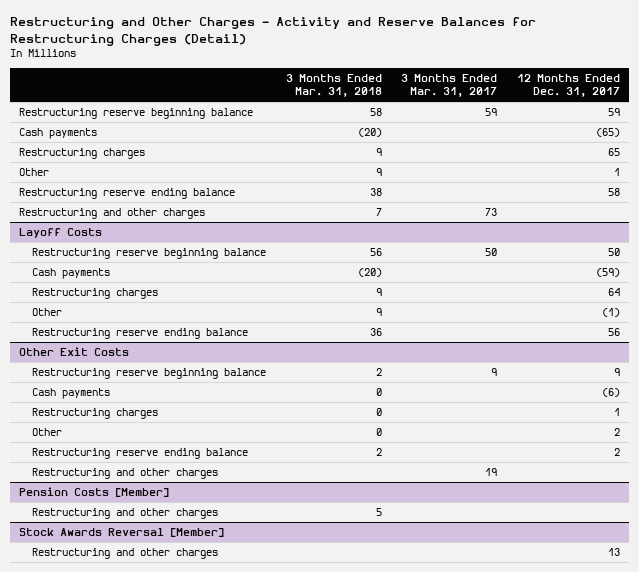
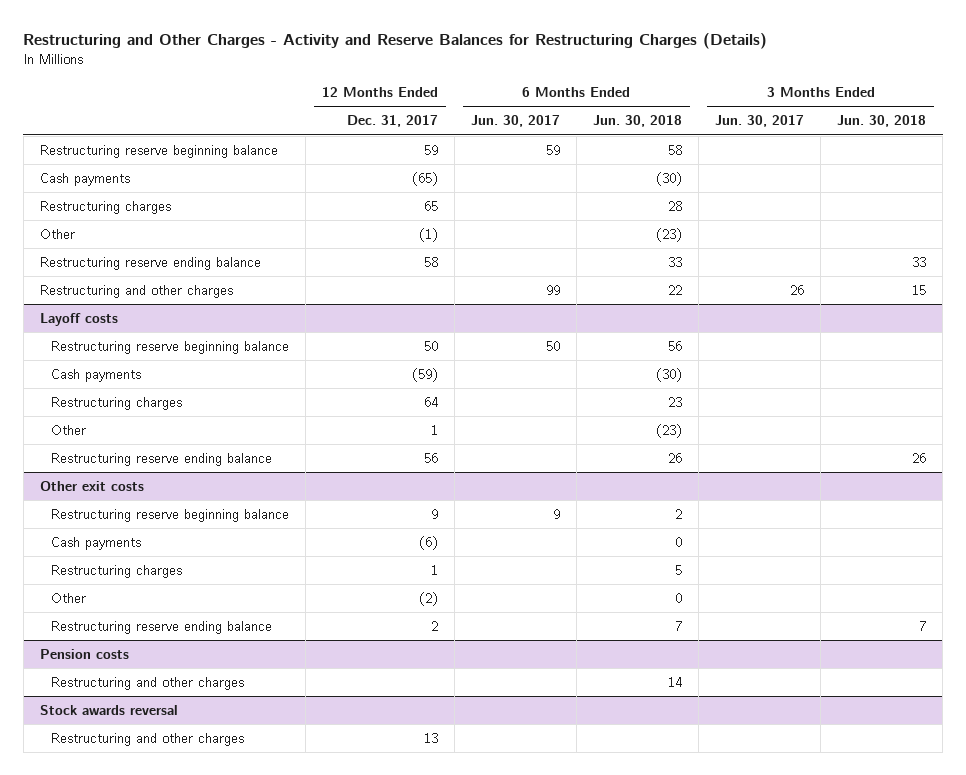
- Restructuring and Other Charges - Activity and Reserve Balances for Restructuring Charges (Detail)
+ Restructuring and Other Charges - Activity and Reserve Balances for Restructuring Charges (Details)
- | 3 Months Ended Mar. 31, 2018 | 3 Months Ended Mar. 31, 2017 | 12 Months Ended Dec. 31, 2017
+ | 12 Months Ended Dec. 31, 2017 | 6 Months Ended Jun. 30, 2017 | 6 Months Ended Jun. 30, 2018 | 3 Months Ended Jun. 30, 2017 | 3 Months Ended Jun. 30, 2018
- Other | 9 | | 1
+ Other | (1) | | (23) | |
- Layoff Costs
+ Layoff costs
- Other | 9 | | (1)
+ Other | 1 | | (23) | |
- Other Exit Costs
+ Other exit costs
- Other | 0 | | 2
+ Other | (2) | | 0 | |
- Restructuring and other charges | | 19 |
- Pension Costs [Member]
+ Pension costs
- Stock Awards Reversal [Member]
+ Stock awards reversal

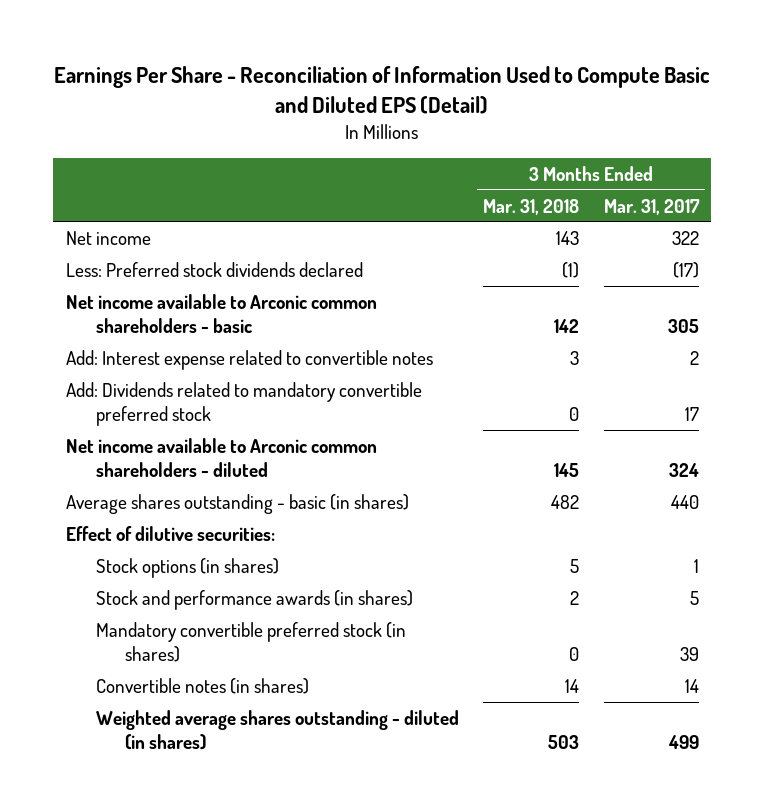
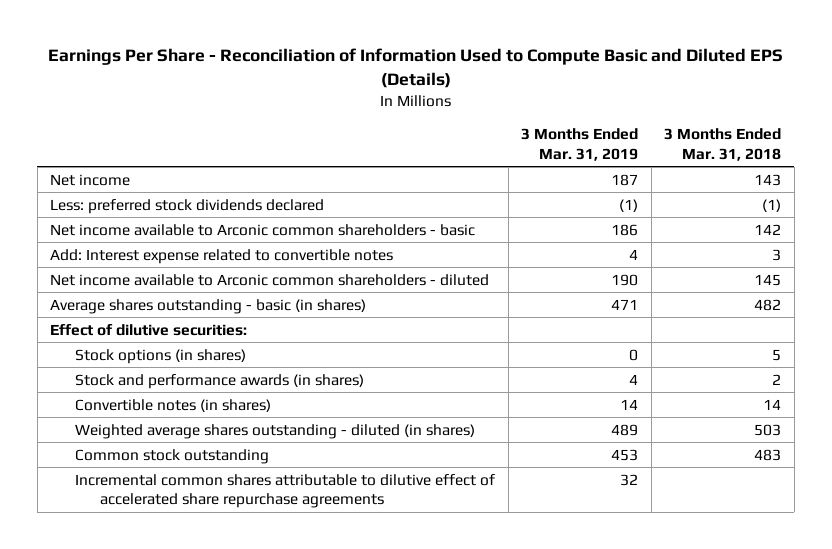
- Earnings Per Share - Reconciliation of Information Used to Compute Basic and Diluted EPS (Detail)
+ Earnings Per Share - Reconciliation of Information Used to Compute Basic and Diluted EPS (Details)
- | 3 Months Ended Mar. 31, 2018 | 3 Months Ended Mar. 31, 2017
+ | 3 Months Ended Mar. 31, 2019 | 3 Months Ended Mar. 31, 2018
- Less: Preferred stock dividends declared | (1) | (17)
+ Less: preferred stock dividends declared | (1) | (1)
- Add: Dividends related to mandatory convertible preferred stock | 0 | 17
- Mandatory convertible preferred stock (in shares) | 0 | 39
+ Common stock outstanding | 453 | 483
+ Incremental common shares attributable to dilutive effect of accelerated share repurchase agreements | 32 |

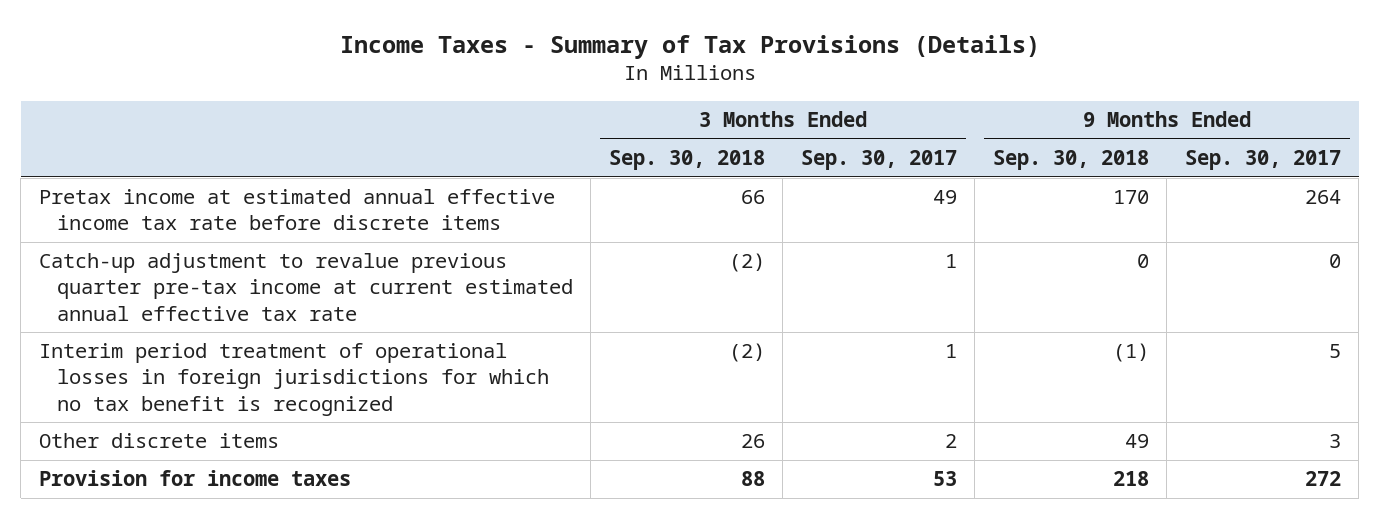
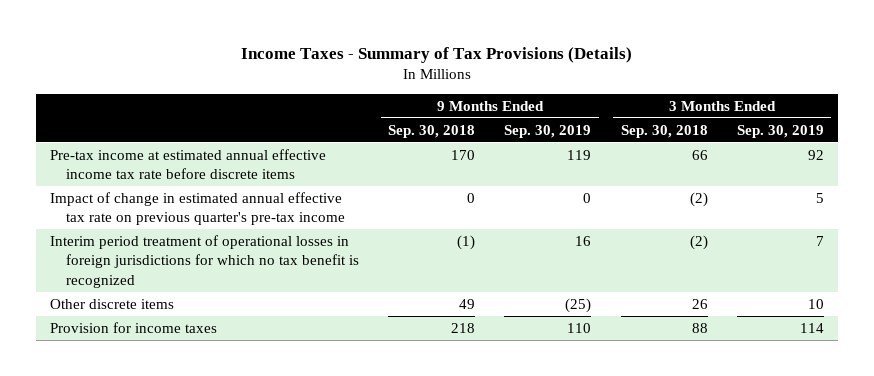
- | 3 Months Ended Sep. 30, 2018 | 3 Months Ended Sep. 30, 2017 | 9 Months Ended Sep. 30, 2018 | 9 Months Ended Sep. 30, 2017
+ | 9 Months Ended Sep. 30, 2018 | 9 Months Ended Sep. 30, 2019 | 3 Months Ended Sep. 30, 2018 | 3 Months Ended Sep. 30, 2019
- Pretax income at estimated annual effective income tax rate before discrete items | 66 | 49 | 170 | 264
- Catch-up adjustment to revalue previous quarter pre-tax income at current estimated annual effective tax rate | (2) | 1 | 0 | 0
+ Pre-tax income at estimated annual effective income tax rate before discrete items | 170 | 119 | 66 | 92
+ Impact of change in estimated annual effective tax rate on previous quarter's pre-tax income | 0 | 0 | (2) | 5

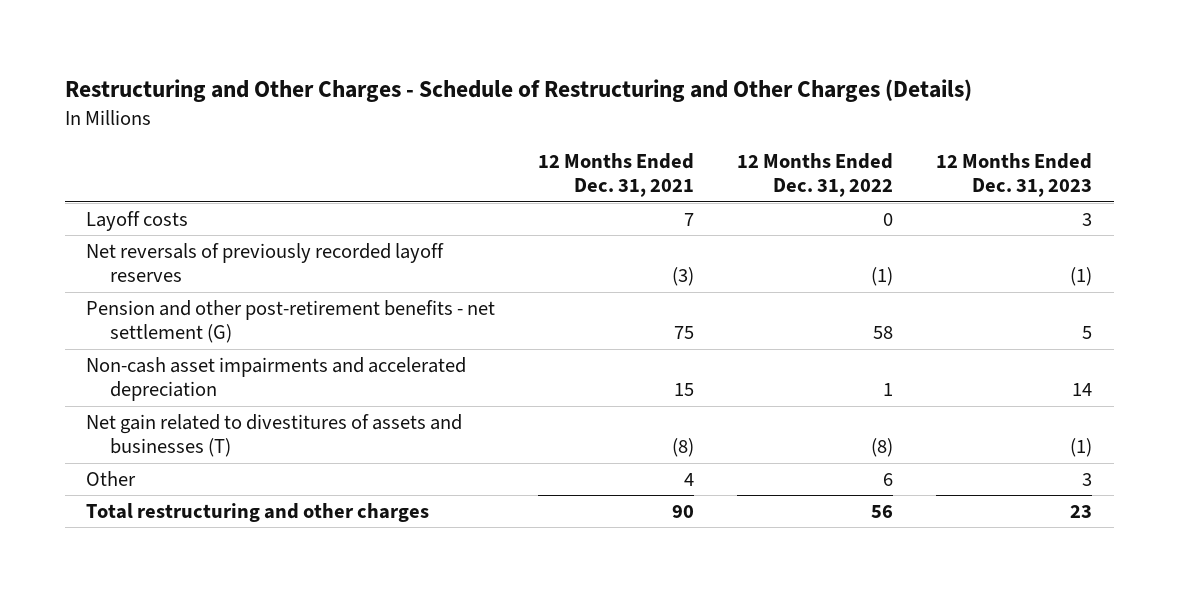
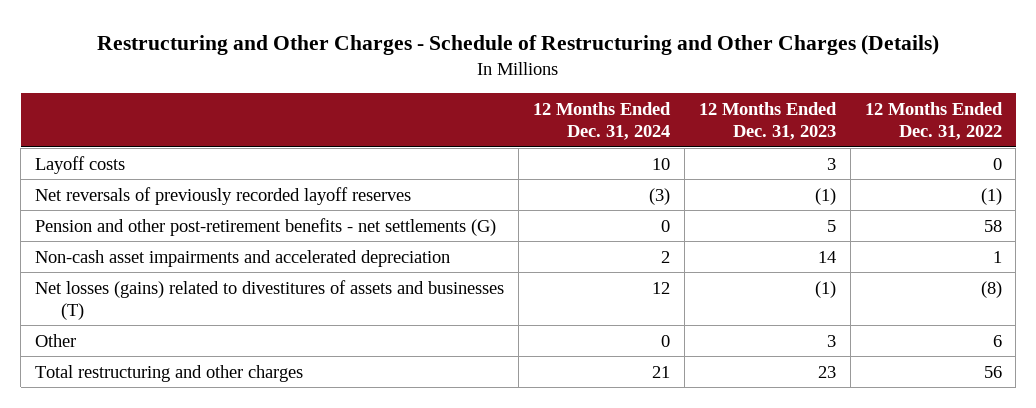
- | 12 Months Ended Dec. 31, 2021 | 12 Months Ended Dec. 31, 2022 | 12 Months Ended Dec. 31, 2023
+ | 12 Months Ended Dec. 31, 2024 | 12 Months Ended Dec. 31, 2023 | 12 Months Ended Dec. 31, 2022
- Pension and other post-retirement benefits - net settlement (G) | 75 | 58 | 5
+ Pension and other post-retirement benefits - net settlements (G) | 0 | 5 | 58
- Net gain related to divestitures of assets and businesses (T) | (8) | (8) | (1)
+ Net losses (gains) related to divestitures of assets and businesses (T) | 12 | (1) | (8)

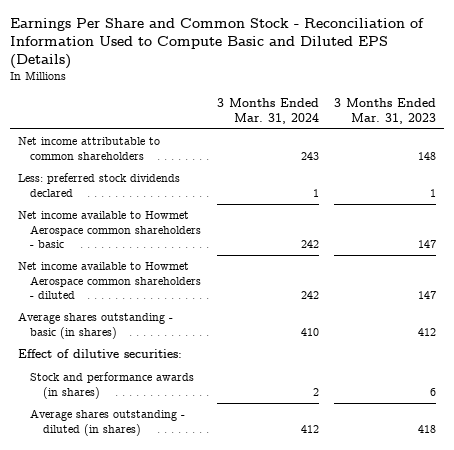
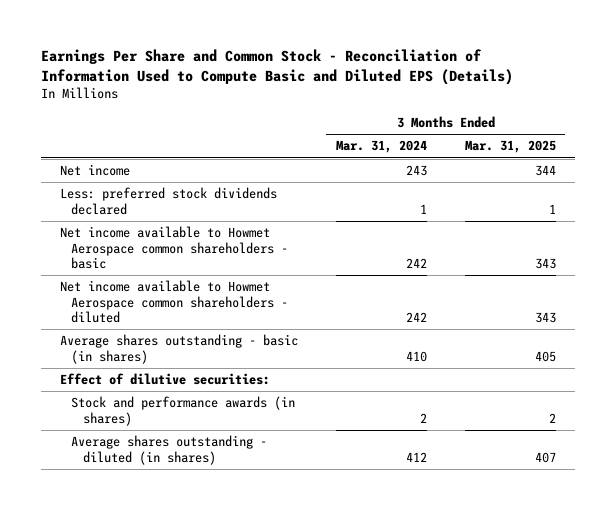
- | 3 Months Ended Mar. 31, 2024 | 3 Months Ended Mar. 31, 2023
+ | 3 Months Ended Mar. 31, 2024 | 3 Months Ended Mar. 31, 2025
- Net income attributable to common shareholders | 243 | 148
+ Net income | 243 | 344

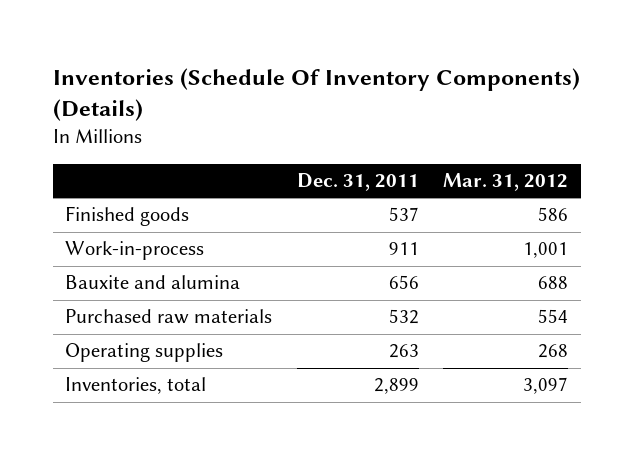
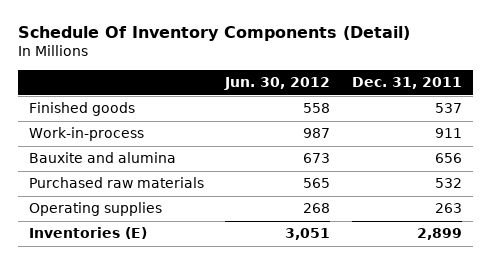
- Inventories (Schedule Of Inventory Components) (Details)
+ Schedule Of Inventory Components (Detail)
- | Dec. 31, 2011 | Mar. 31, 2012
+ | Jun. 30, 2012 | Dec. 31, 2011
- Inventories, total | 2,899 | 3,097
+ Inventories (E) | 3,051 | 2,899

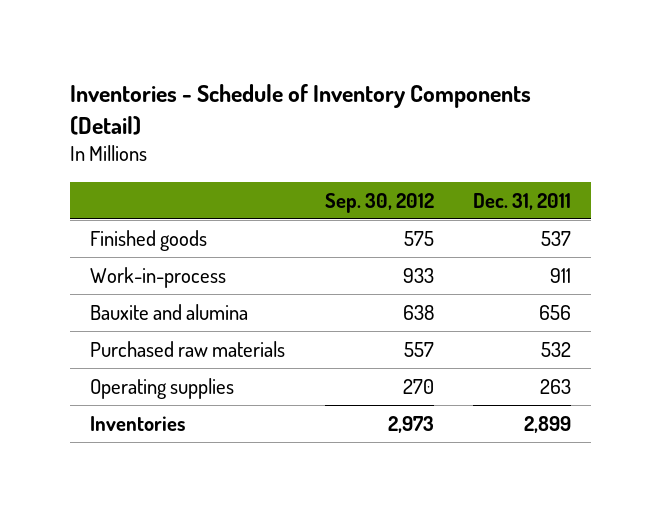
- Schedule Of Inventory Components (Detail)
+ Inventories - Schedule of Inventory Components (Detail)
- | Jun. 30, 2012 | Dec. 31, 2011
+ | Sep. 30, 2012 | Dec. 31, 2011
- Inventories (E) | 3,051 | 2,899
+ Inventories | 2,973 | 2,899

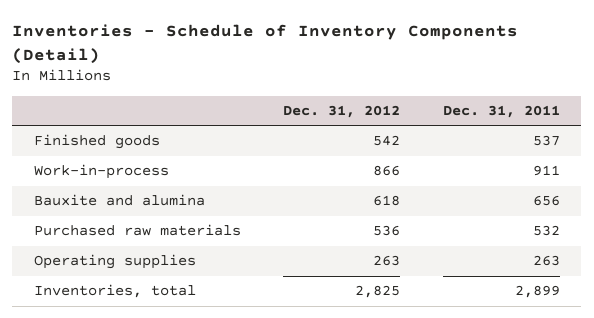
- | Sep. 30, 2012 | Dec. 31, 2011
+ | Dec. 31, 2012 | Dec. 31, 2011
- Inventories | 2,973 | 2,899
+ Inventories, total | 2,825 | 2,899

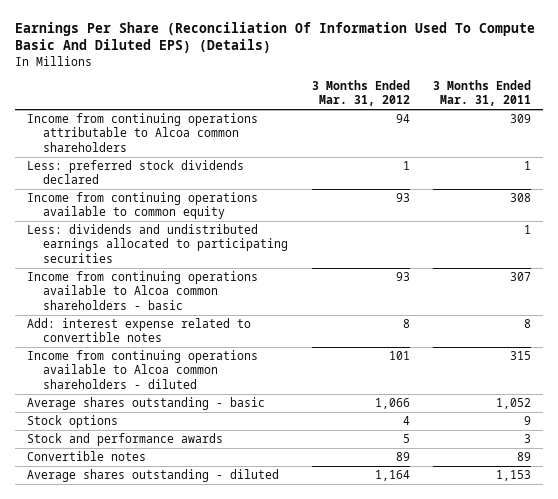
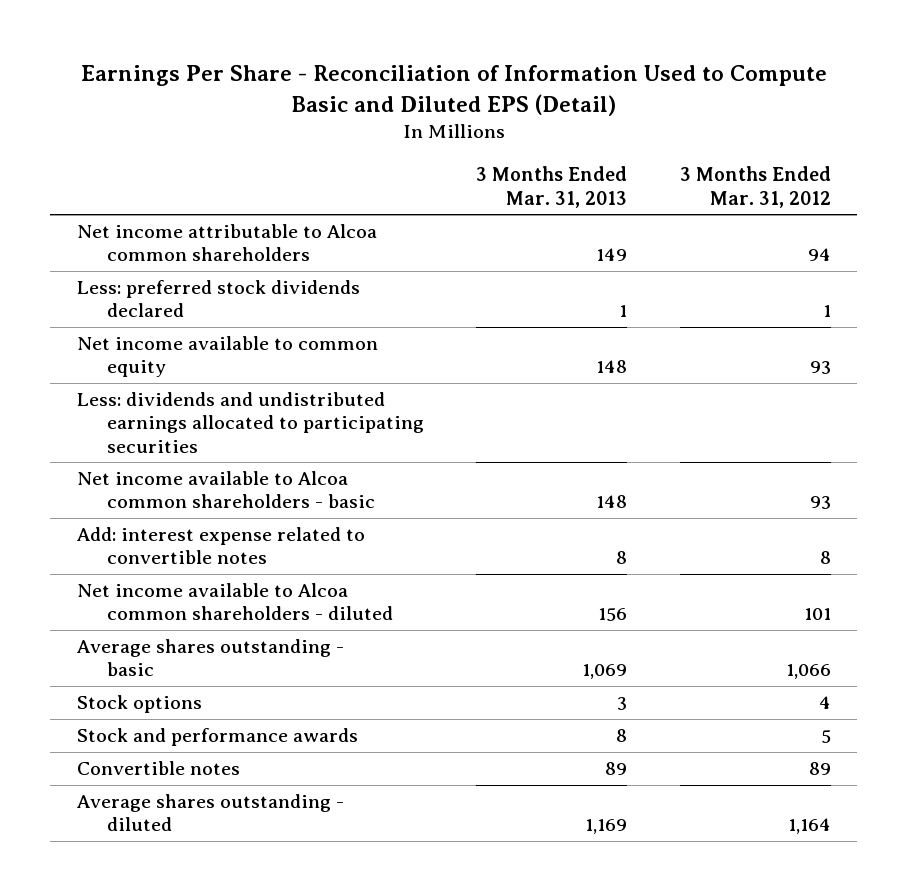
- Earnings Per Share (Reconciliation Of Information Used To Compute Basic And Diluted EPS) (Details)
+ Earnings Per Share - Reconciliation of Information Used to Compute Basic and Diluted EPS (Detail)
- | 3 Months Ended Mar. 31, 2012 | 3 Months Ended Mar. 31, 2011
+ | 3 Months Ended Mar. 31, 2013 | 3 Months Ended Mar. 31, 2012
- Income from continuing operations attributable to Alcoa common shareholders | 94 | 309
+ Net income attributable to Alcoa common shareholders | 149 | 94
- Income from continuing operations available to common equity | 93 | 308
+ Net income available to common equity | 148 | 93
- Income from continuing operations available to Alcoa common shareholders - basic | 93 | 307
+ Net income available to Alcoa common shareholders - basic | 148 | 93
- Income from continuing operations available to Alcoa common shareholders - diluted | 101 | 315
+ Net income available to Alcoa common shareholders - diluted | 156 | 101

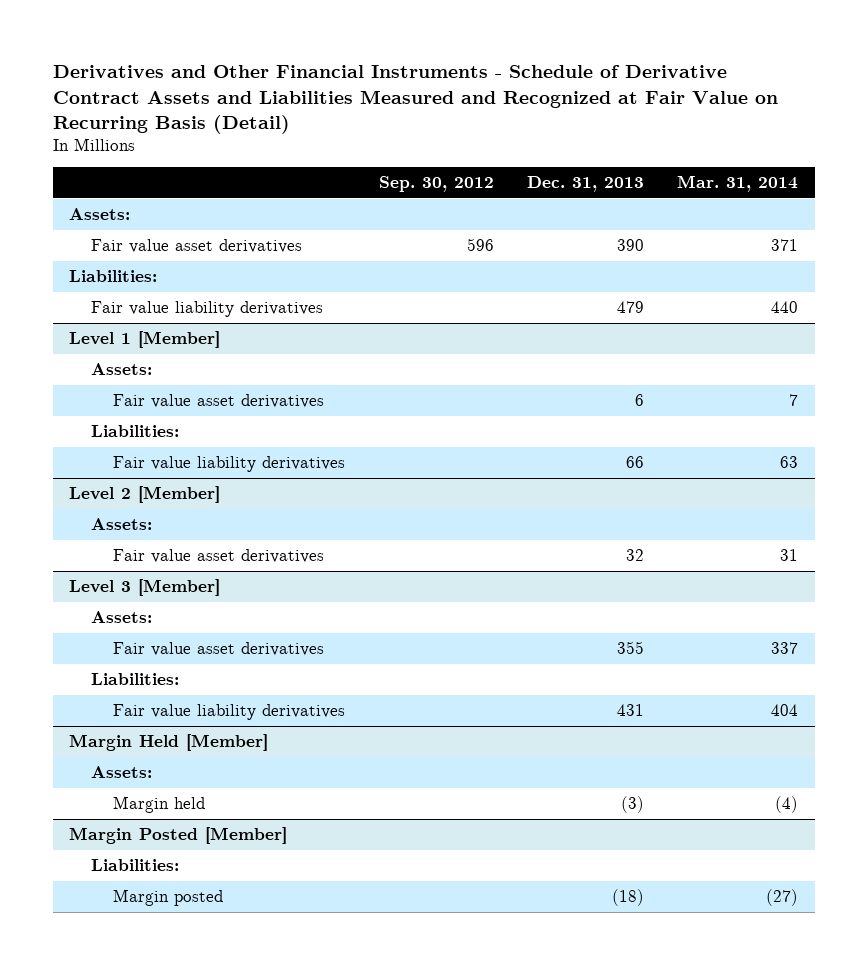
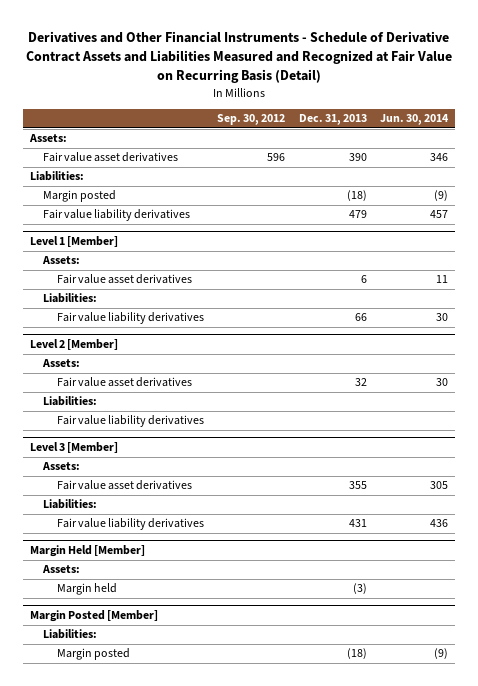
- | Sep. 30, 2012 | Dec. 31, 2013 | Mar. 31, 2014
+ | Sep. 30, 2012 | Dec. 31, 2013 | Jun. 30, 2014
+ Margin posted | | (18) | (9)
@ Level 2 [Member]
+ Liabilities:
+ Fair value liability derivatives

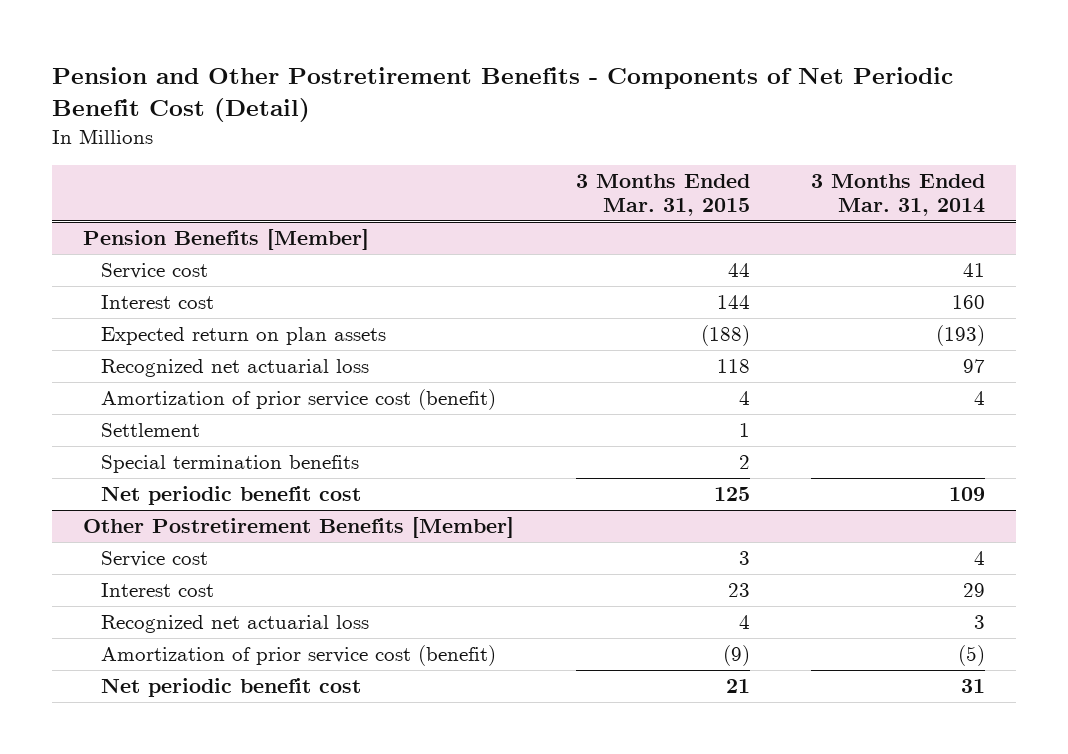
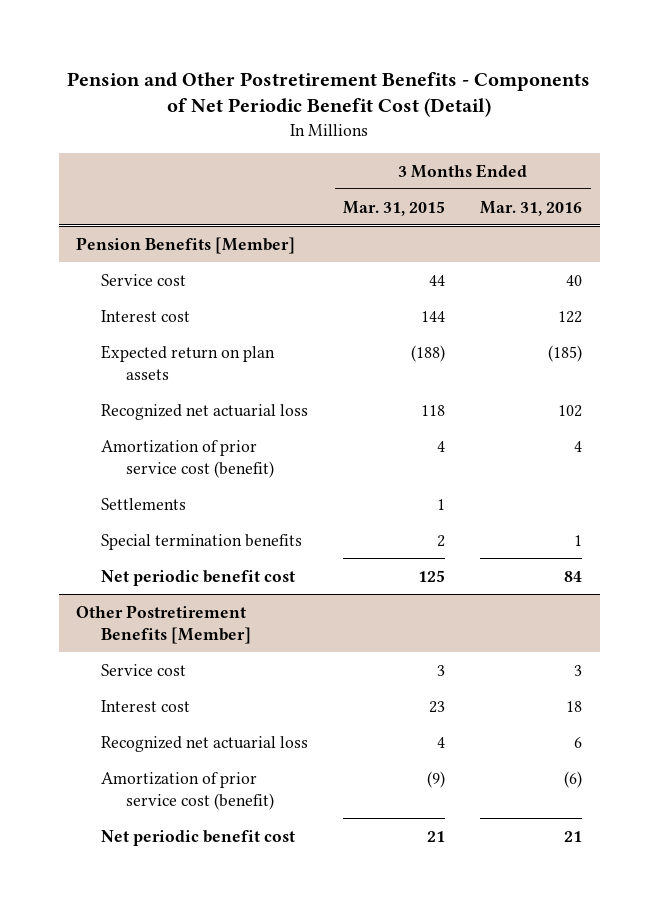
- | 3 Months Ended Mar. 31, 2015 | 3 Months Ended Mar. 31, 2014
+ | 3 Months Ended Mar. 31, 2015 | 3 Months Ended Mar. 31, 2016
@ Pension Benefits [Member]
- Settlement | 1 |
+ Settlements | 1 |

